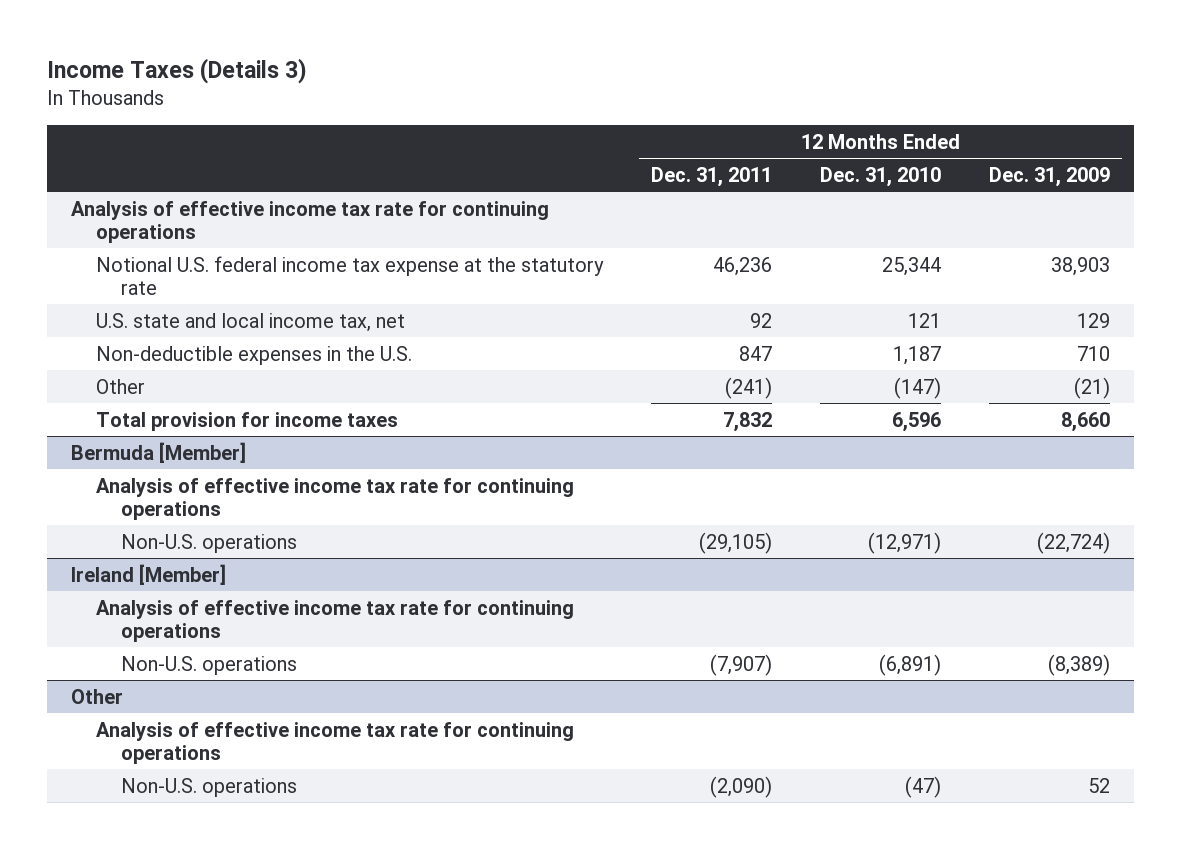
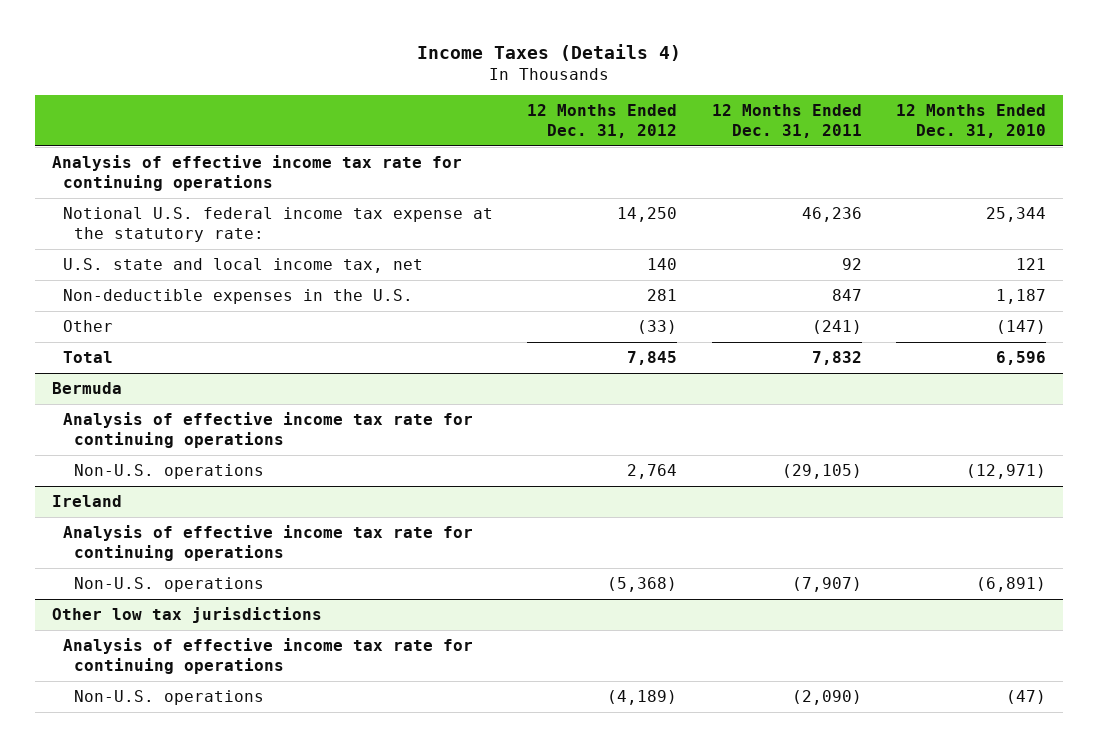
- Income Taxes (Details 3)
+ Income Taxes (Details 4)
- | 12 Months Ended Dec. 31, 2011 | 12 Months Ended Dec. 31, 2010 | 12 Months Ended Dec. 31, 2009
+ | 12 Months Ended Dec. 31, 2012 | 12 Months Ended Dec. 31, 2011 | 12 Months Ended Dec. 31, 2010
- Notional U.S. federal income tax expense at the statutory rate | 46,236 | 25,344 | 38,903
+ Notional U.S. federal income tax expense at the statutory rate: | 14,250 | 46,236 | 25,344
- Total provision for income taxes | 7,832 | 6,596 | 8,660
- Bermuda [Member]
+ Total | 7,845 | 7,832 | 6,596
+ Bermuda
- Ireland [Member]
+ Ireland
- Other
+ Other low tax jurisdictions

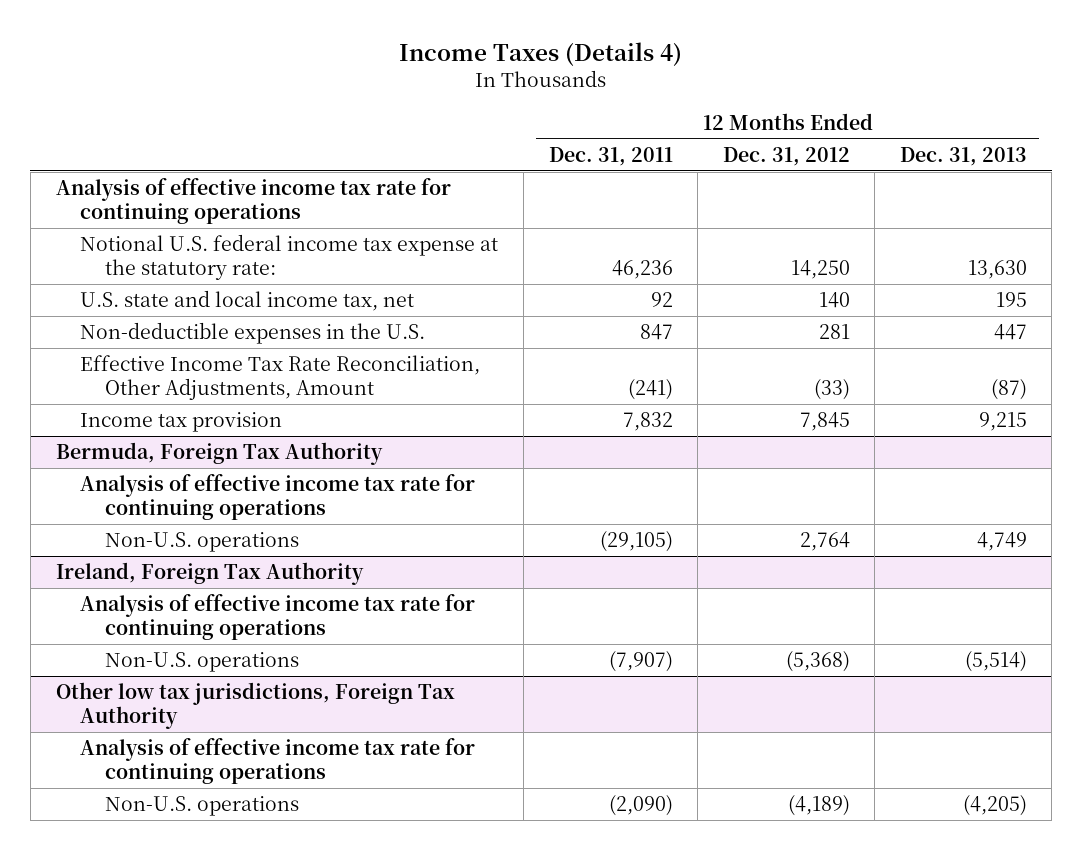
- | 12 Months Ended Dec. 31, 2012 | 12 Months Ended Dec. 31, 2011 | 12 Months Ended Dec. 31, 2010
+ | 12 Months Ended Dec. 31, 2011 | 12 Months Ended Dec. 31, 2012 | 12 Months Ended Dec. 31, 2013
- Other | (33) | (241) | (147)
- Total | 7,845 | 7,832 | 6,596
- Bermuda
+ Effective Income Tax Rate Reconciliation, Other Adjustments, Amount | (241) | (33) | (87)
+ Income tax provision | 7,832 | 7,845 | 9,215
+ Bermuda, Foreign Tax Authority
- Ireland
+ Ireland, Foreign Tax Authority
- Other low tax jurisdictions
+ Other low tax jurisdictions, Foreign Tax Authority

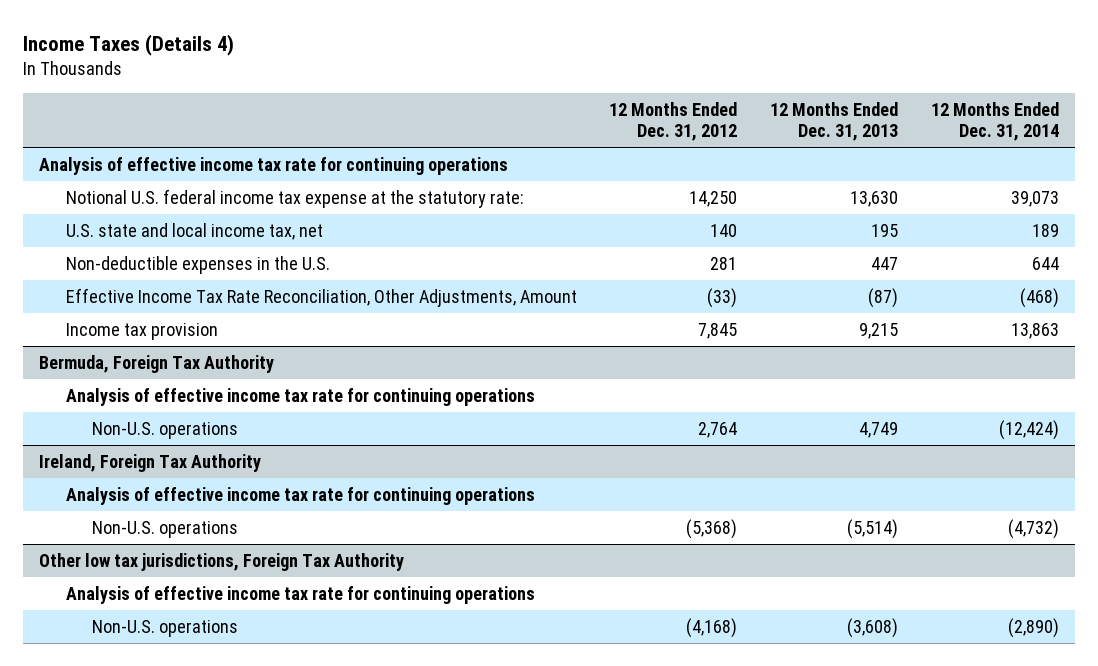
- | 12 Months Ended Dec. 31, 2011 | 12 Months Ended Dec. 31, 2012 | 12 Months Ended Dec. 31, 2013
+ | 12 Months Ended Dec. 31, 2012 | 12 Months Ended Dec. 31, 2013 | 12 Months Ended Dec. 31, 2014
@ Other low tax jurisdictions, Foreign Tax Authority
- Non-U.S. operations | (2,090) | (4,189) | (4,205)
+ Non-U.S. operations | (4,168) | (3,608) | (2,890)

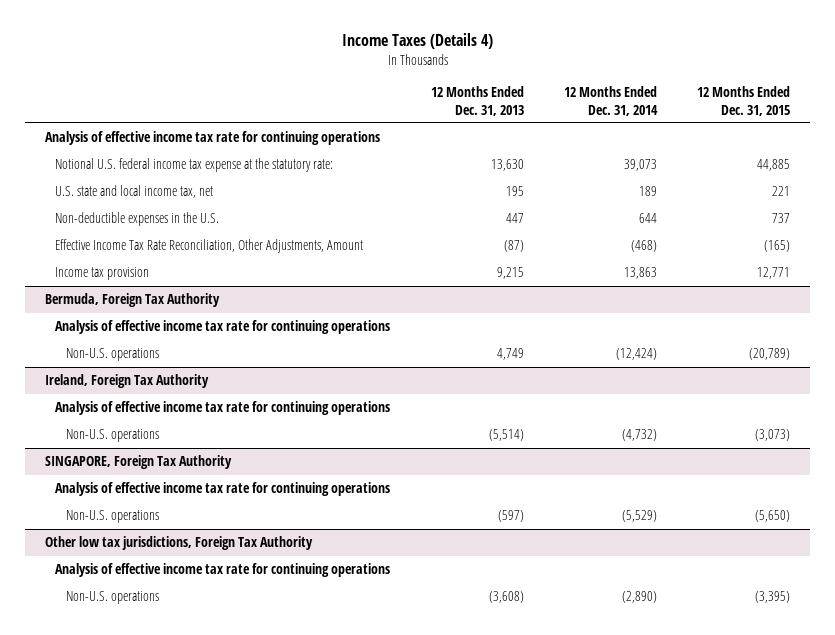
- | 12 Months Ended Dec. 31, 2012 | 12 Months Ended Dec. 31, 2013 | 12 Months Ended Dec. 31, 2014
+ | 12 Months Ended Dec. 31, 2013 | 12 Months Ended Dec. 31, 2014 | 12 Months Ended Dec. 31, 2015
+ SINGAPORE, Foreign Tax Authority
+ Analysis of effective income tax rate for continuing operations
+ Non-U.S. operations | (597) | (5,529) | (5,650)

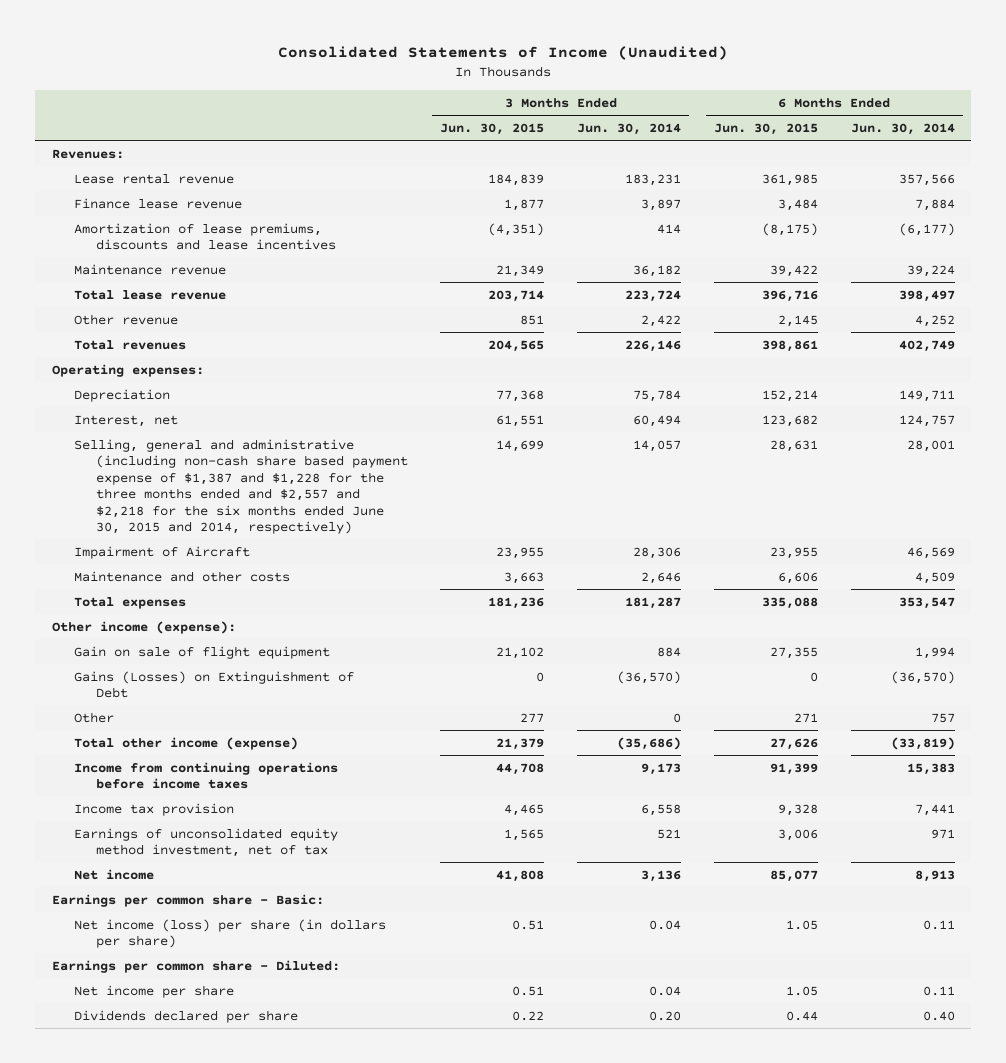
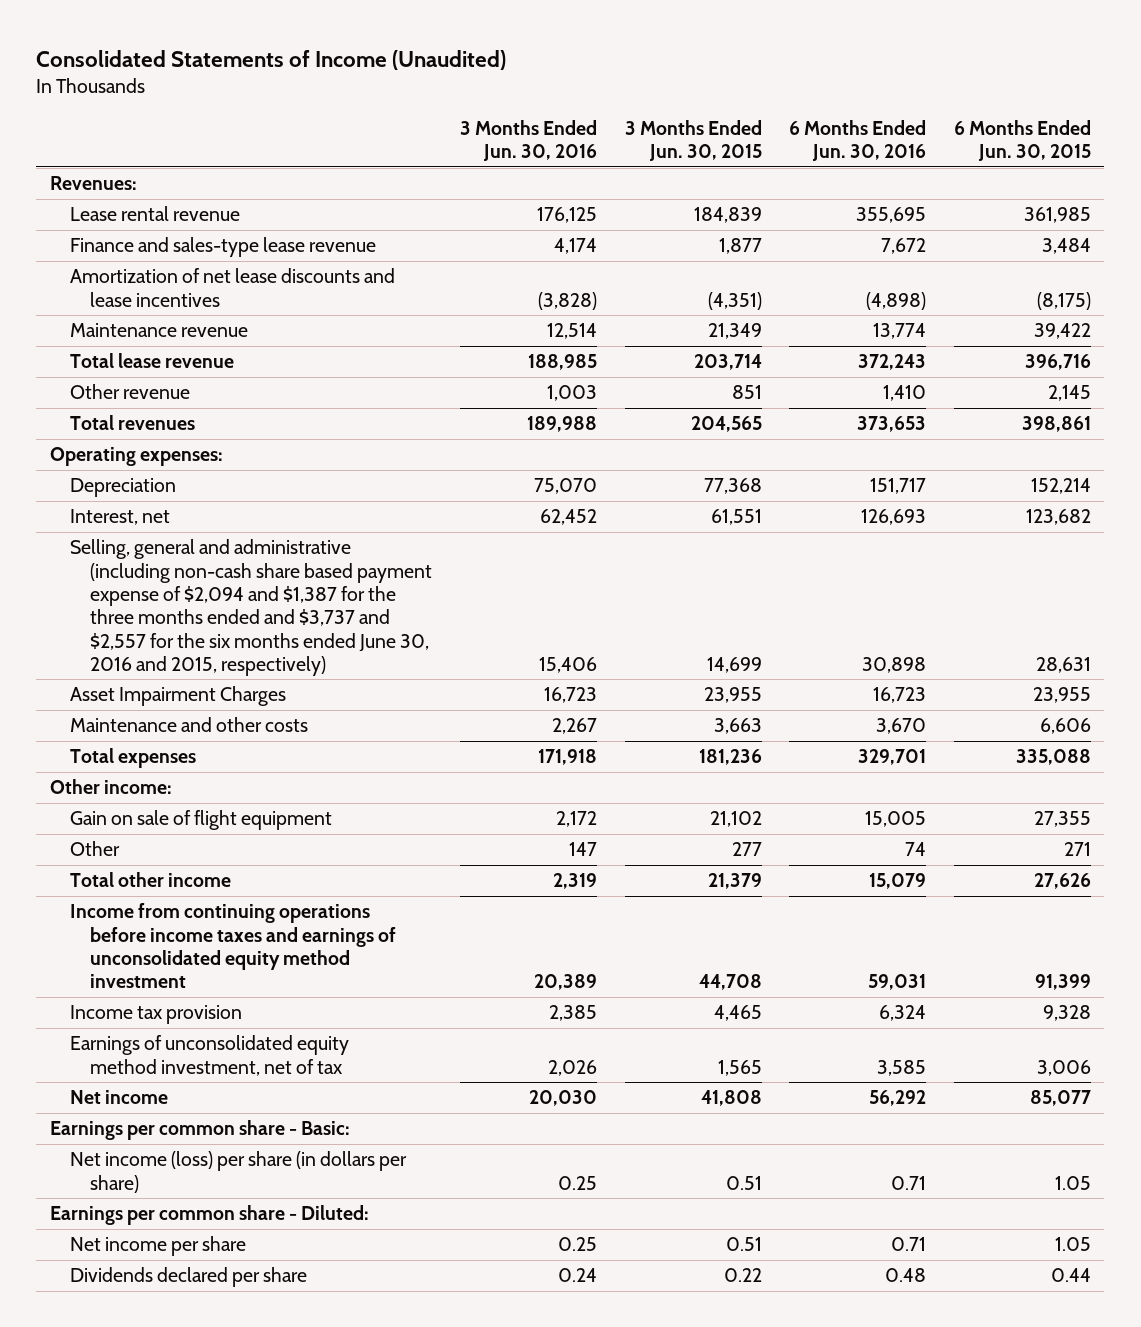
- | 3 Months Ended Jun. 30, 2015 | 3 Months Ended Jun. 30, 2014 | 6 Months Ended Jun. 30, 2015 | 6 Months Ended Jun. 30, 2014
+ | 3 Months Ended Jun. 30, 2016 | 3 Months Ended Jun. 30, 2015 | 6 Months Ended Jun. 30, 2016 | 6 Months Ended Jun. 30, 2015
- Finance lease revenue | 1,877 | 3,897 | 3,484 | 7,884
- Amortization of lease premiums, discounts and lease incentives | (4,351) | 414 | (8,175) | (6,177)
+ Finance and sales-type lease revenue | 4,174 | 1,877 | 7,672 | 3,484
+ Amortization of net lease discounts and lease incentives | (3,828) | (4,351) | (4,898) | (8,175)
- Selling, general and administrative (including non-cash share based payment expense of $1,387 and $1,228 for the three months ended and $2,557 and $2,218 for the six months ended June 30, 2015 and 2014, respectively) | 14,699 | 14,057 | 28,631 | 28,001
- Impairment of Aircraft | 23,955 | 28,306 | 23,955 | 46,569
+ Selling, general and administrative (including non-cash share based payment expense of $2,094 and $1,387 for the three months ended and $3,737 and $2,557 for the six months ended June 30, 2016 and 2015, respectively) | 15,406 | 14,699 | 30,898 | 28,631
+ Asset Impairment Charges | 16,723 | 23,955 | 16,723 | 23,955
- Other income (expense):
+ Other income:
- Gains (Losses) on Extinguishment of Debt | 0 | (36,570) | 0 | (36,570)
- Total other income (expense) | 21,379 | (35,686) | 27,626 | (33,819)
- Income from continuing operations before income taxes | 44,708 | 9,173 | 91,399 | 15,383
+ Total other income | 2,319 | 21,379 | 15,079 | 27,626
+ Income from continuing operations before income taxes and earnings of unconsolidated equity method investment | 20,389 | 44,708 | 59,031 | 91,399

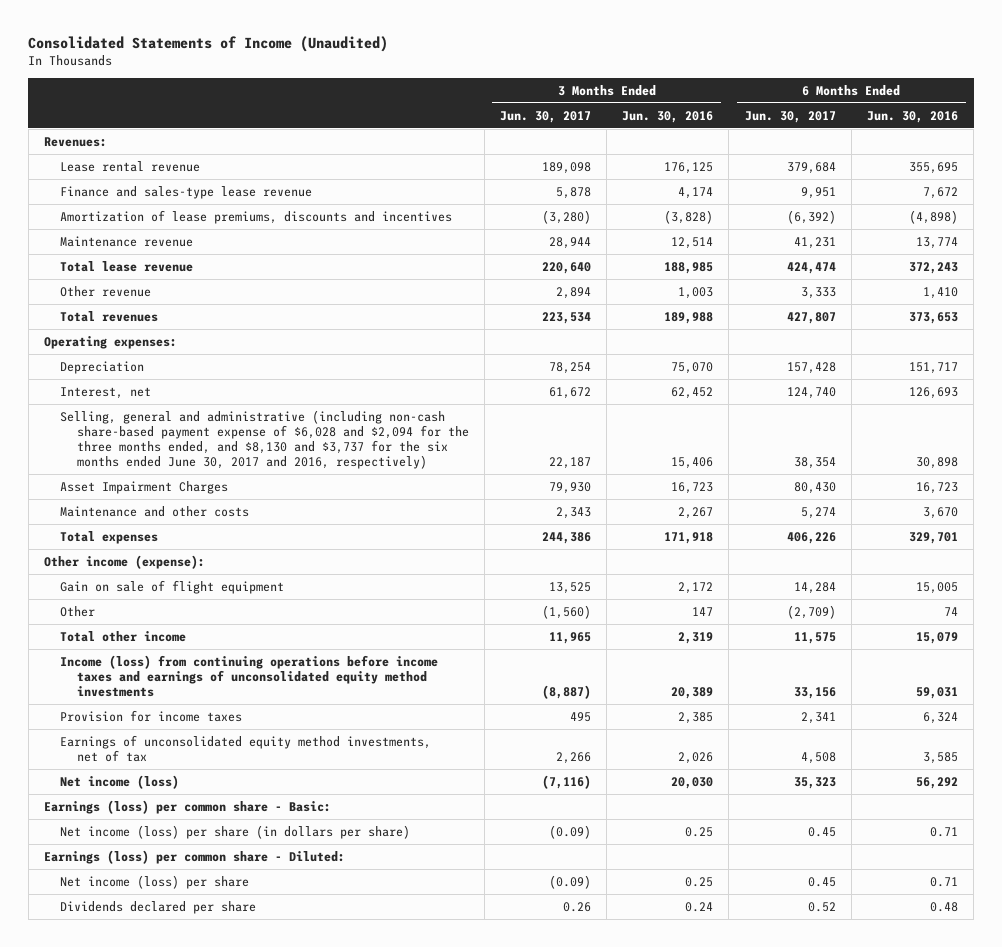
- | 3 Months Ended Jun. 30, 2016 | 3 Months Ended Jun. 30, 2015 | 6 Months Ended Jun. 30, 2016 | 6 Months Ended Jun. 30, 2015
+ | 3 Months Ended Jun. 30, 2017 | 3 Months Ended Jun. 30, 2016 | 6 Months Ended Jun. 30, 2017 | 6 Months Ended Jun. 30, 2016
- Amortization of net lease discounts and lease incentives | (3,828) | (4,351) | (4,898) | (8,175)
+ Amortization of lease premiums, discounts and incentives | (3,280) | (3,828) | (6,392) | (4,898)
- Selling, general and administrative (including non-cash share based payment expense of $2,094 and $1,387 for the three months ended and $3,737 and $2,557 for the six months ended June 30, 2016 and 2015, respectively) | 15,406 | 14,699 | 30,898 | 28,631
+ Selling, general and administrative (including non-cash share-based payment expense of $6,028 and $2,094 for the three months ended, and $8,130 and $3,737 for the six months ended June 30, 2017 and 2016, respectively) | 22,187 | 15,406 | 38,354 | 30,898
- Other income:
+ Other income (expense):
- Income from continuing operations before income taxes and earnings of unconsolidated equity method investment | 20,389 | 44,708 | 59,031 | 91,399
- Income tax provision | 2,385 | 4,465 | 6,324 | 9,328
- Earnings of unconsolidated equity method investment, net of tax | 2,026 | 1,565 | 3,585 | 3,006
- Net income | 20,030 | 41,808 | 56,292 | 85,077
- Earnings per common share - Basic:
+ Income (loss) from continuing operations before income taxes and earnings of unconsolidated equity method investments | (8,887) | 20,389 | 33,156 | 59,031
+ Provision for income taxes | 495 | 2,385 | 2,341 | 6,324
+ Earnings of unconsolidated equity method investments, net of tax | 2,266 | 2,026 | 4,508 | 3,585
+ Net income (loss) | (7,116) | 20,030 | 35,323 | 56,292
+ Earnings (loss) per common share - Basic:
- Earnings per common share - Diluted:
- Net income per share | 0.25 | 0.51 | 0.71 | 1.05
+ Earnings (loss) per common share - Diluted:
+ Net income (loss) per share | (0.09) | 0.25 | 0.45 | 0.71

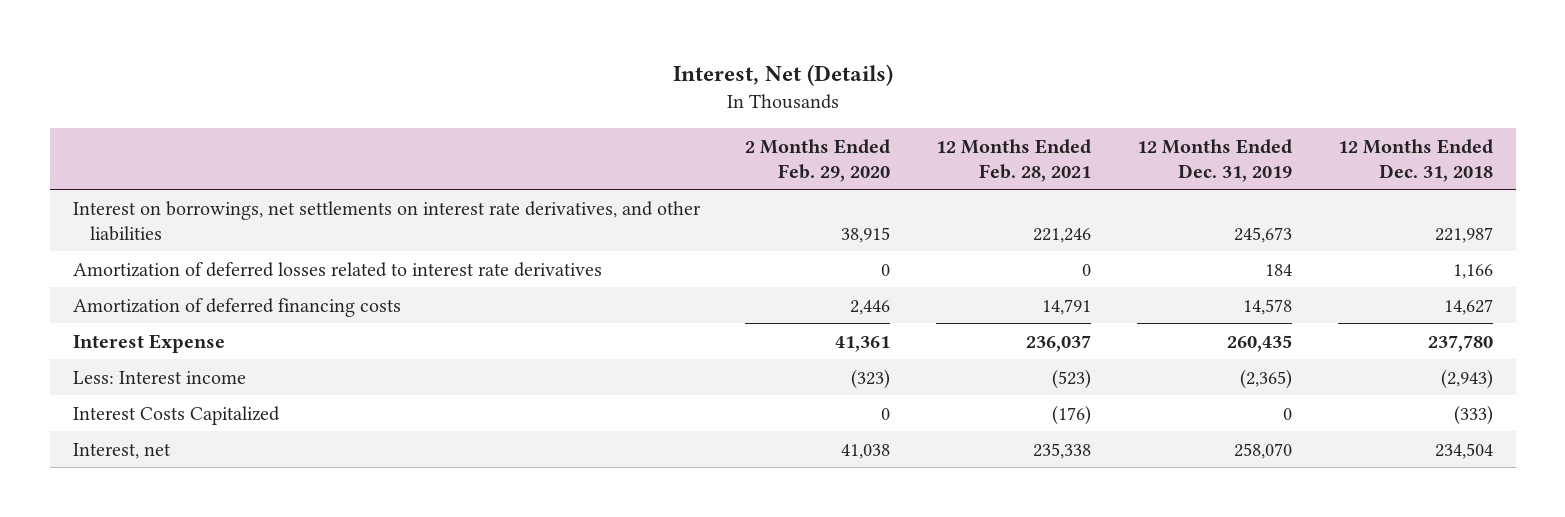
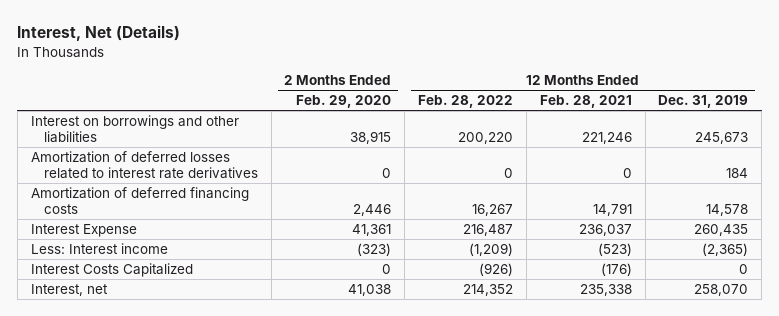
- | 2 Months Ended Feb. 29, 2020 | 12 Months Ended Feb. 28, 2021 | 12 Months Ended Dec. 31, 2019 | 12 Months Ended Dec. 31, 2018
+ | 2 Months Ended Feb. 29, 2020 | 12 Months Ended Feb. 28, 2022 | 12 Months Ended Feb. 28, 2021 | 12 Months Ended Dec. 31, 2019
- Interest on borrowings, net settlements on interest rate derivatives, and other liabilities | 38,915 | 221,246 | 245,673 | 221,987
+ Interest on borrowings and other liabilities | 38,915 | 200,220 | 221,246 | 245,673

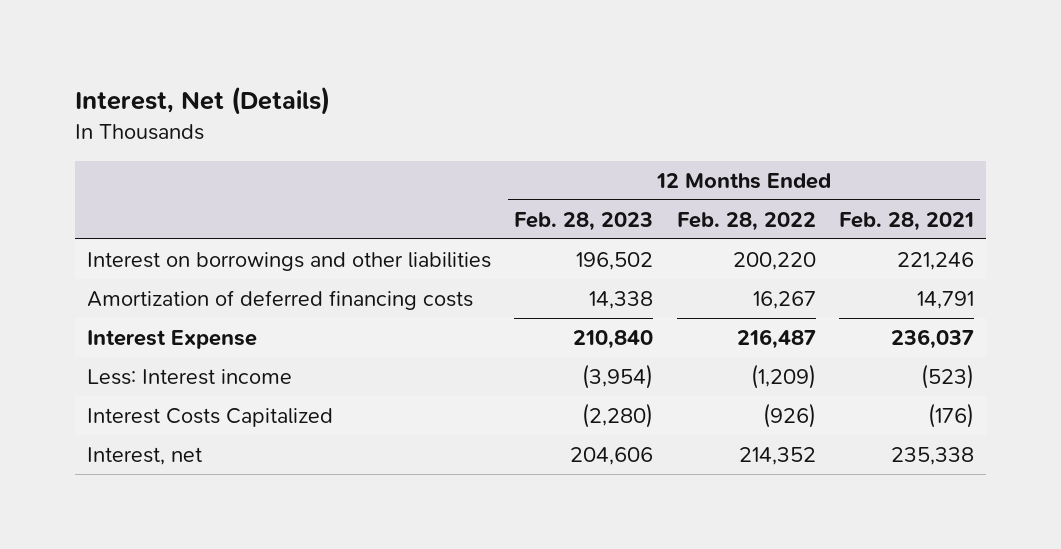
- | 2 Months Ended Feb. 29, 2020 | 12 Months Ended Feb. 28, 2022 | 12 Months Ended Feb. 28, 2021 | 12 Months Ended Dec. 31, 2019
+ | 12 Months Ended Feb. 28, 2023 | 12 Months Ended Feb. 28, 2022 | 12 Months Ended Feb. 28, 2021
- Amortization of deferred losses related to interest rate derivatives | 0 | 0 | 0 | 184

